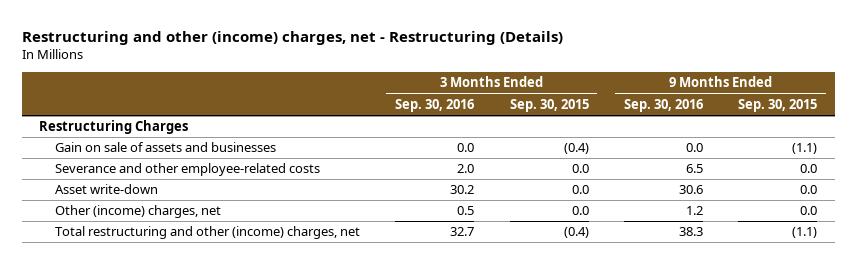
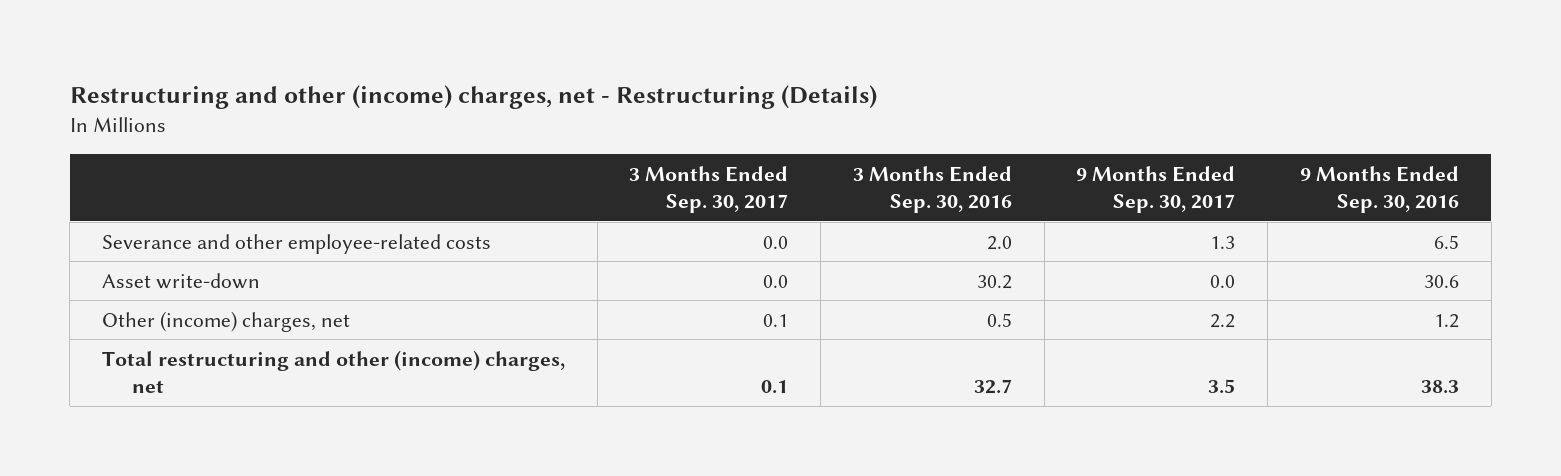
- | 3 Months Ended Sep. 30, 2016 | 3 Months Ended Sep. 30, 2015 | 9 Months Ended Sep. 30, 2016 | 9 Months Ended Sep. 30, 2015
+ | 3 Months Ended Sep. 30, 2017 | 3 Months Ended Sep. 30, 2016 | 9 Months Ended Sep. 30, 2017 | 9 Months Ended Sep. 30, 2016
- Restructuring Charges
- Gain on sale of assets and businesses | 0.0 | (0.4) | 0.0 | (1.1)

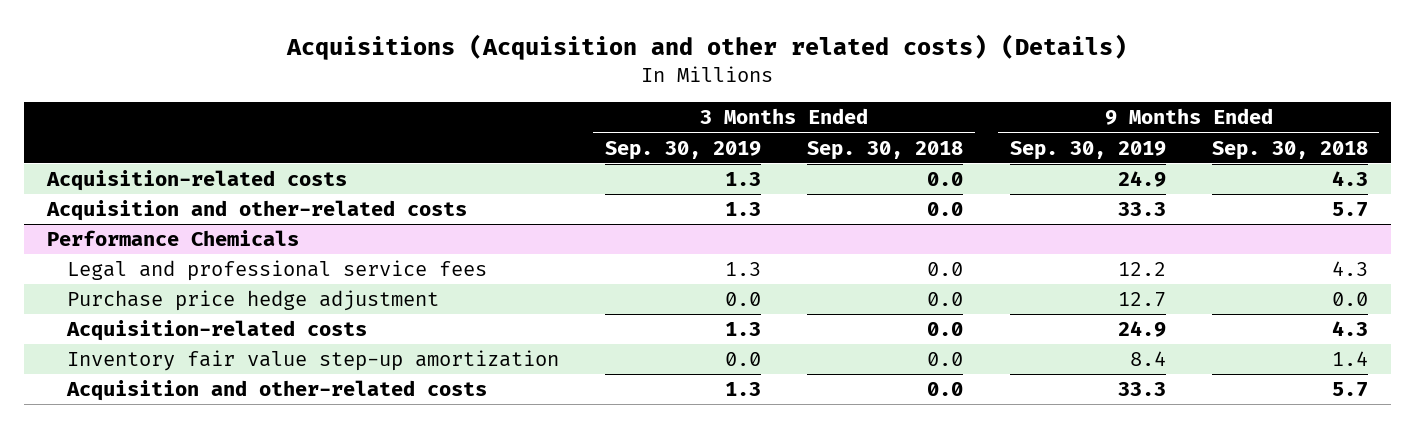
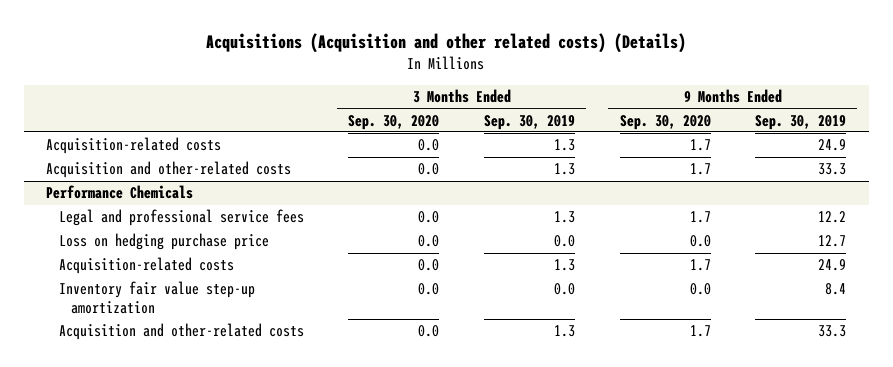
- | 3 Months Ended Sep. 30, 2019 | 3 Months Ended Sep. 30, 2018 | 9 Months Ended Sep. 30, 2019 | 9 Months Ended Sep. 30, 2018
+ | 3 Months Ended Sep. 30, 2020 | 3 Months Ended Sep. 30, 2019 | 9 Months Ended Sep. 30, 2020 | 9 Months Ended Sep. 30, 2019
@ Performance Chemicals
- Purchase price hedge adjustment | 0.0 | 0.0 | 12.7 | 0.0
+ Loss on hedging purchase price | 0.0 | 0.0 | 0.0 | 12.7

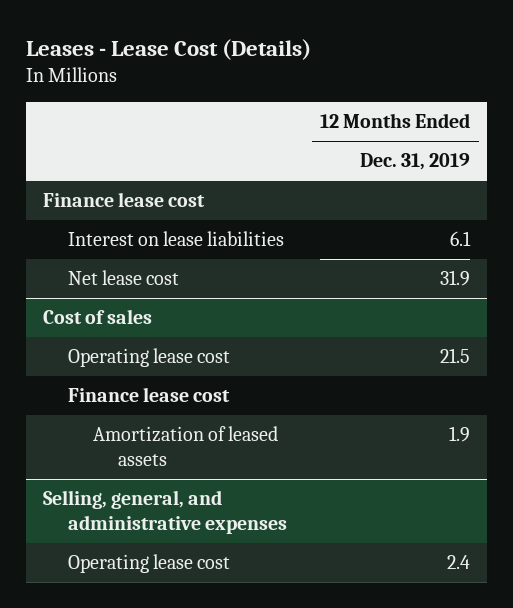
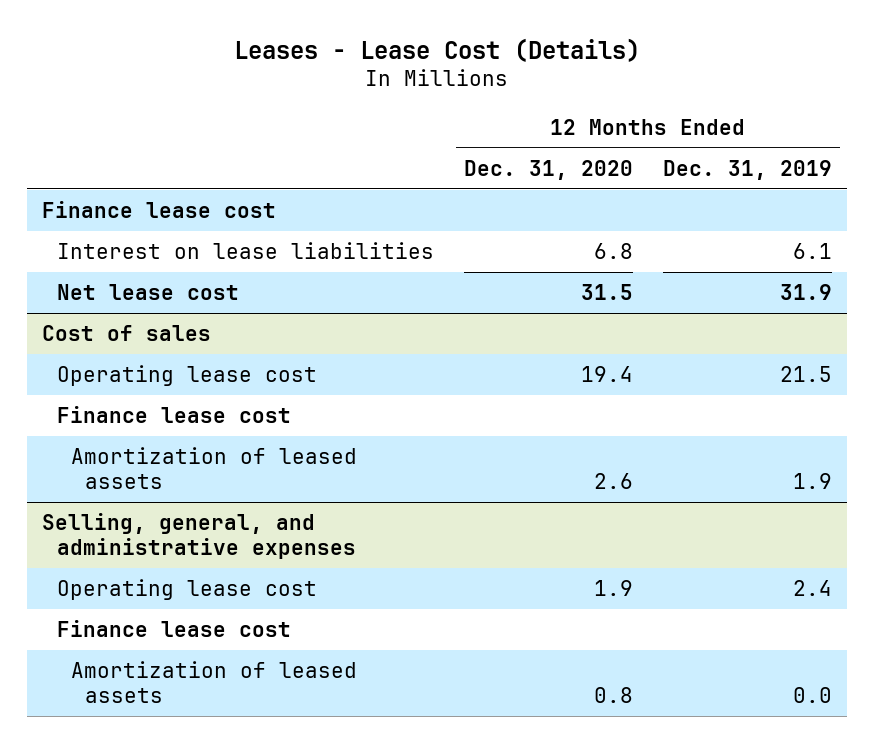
- | 12 Months Ended Dec. 31, 2019
+ | 12 Months Ended Dec. 31, 2020 | 12 Months Ended Dec. 31, 2019
@ Selling, general, and administrative expenses
+ Finance lease cost
+ Amortization of leased assets | 0.8 | 0.0

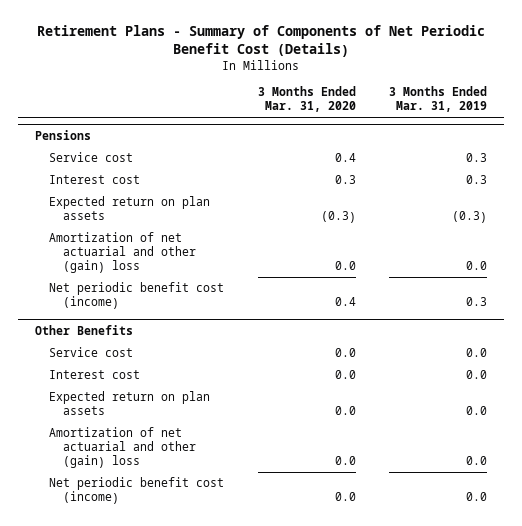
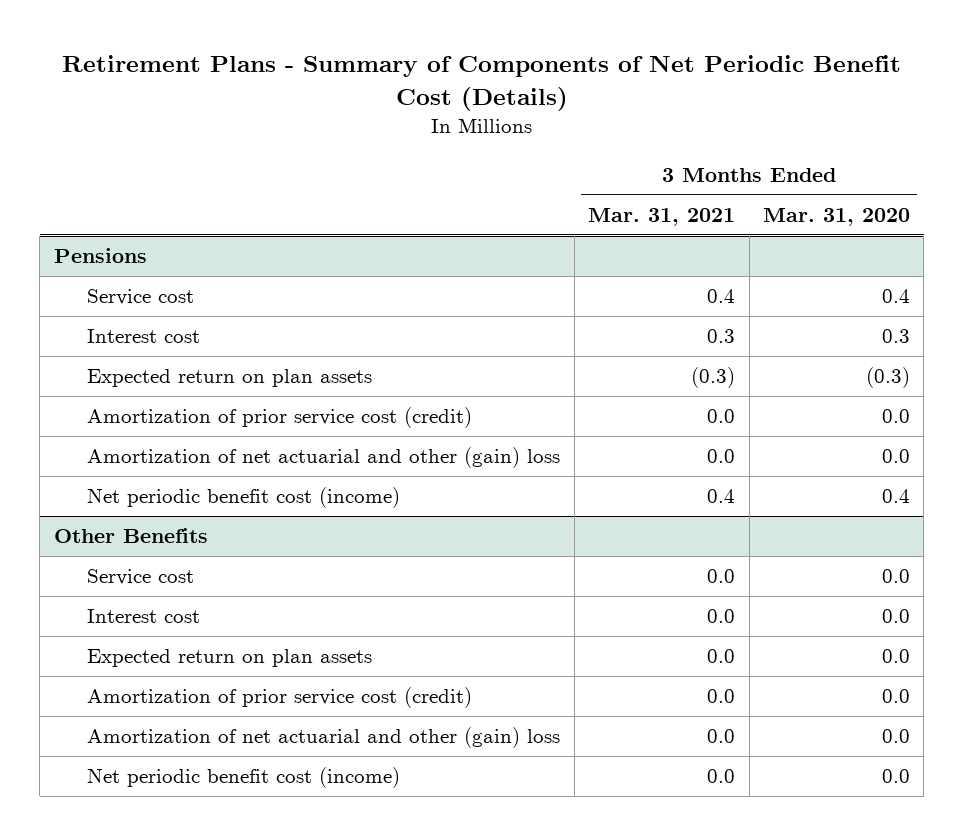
- | 3 Months Ended Mar. 31, 2020 | 3 Months Ended Mar. 31, 2019
+ | 3 Months Ended Mar. 31, 2021 | 3 Months Ended Mar. 31, 2020
@ Pensions
+ Amortization of prior service cost (credit) | 0.0 | 0.0
@ Other Benefits
+ Amortization of prior service cost (credit) | 0.0 | 0.0

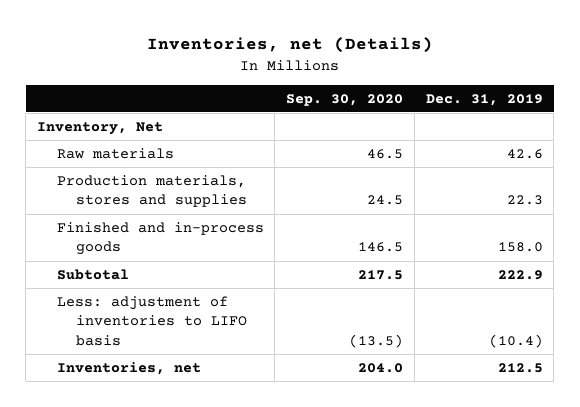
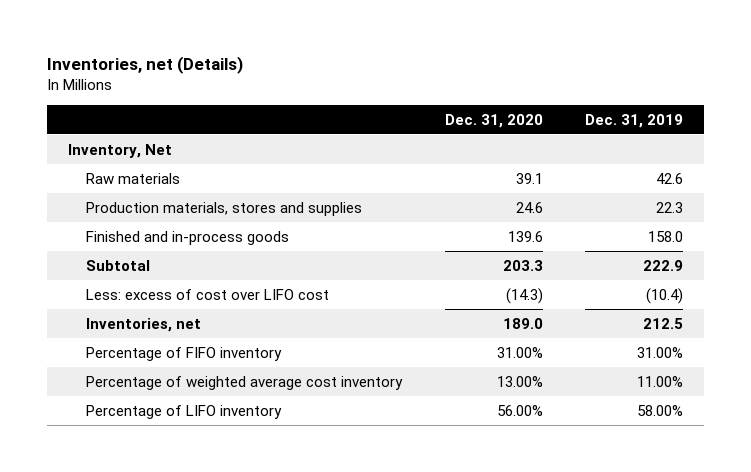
- | Sep. 30, 2020 | Dec. 31, 2019
+ | Dec. 31, 2020 | Dec. 31, 2019
- Less: adjustment of inventories to LIFO basis | (13.5) | (10.4)
+ Less: excess of cost over LIFO cost | (14.3) | (10.4)
+ Percentage of FIFO inventory | 31.00% | 31.00%
+ Percentage of weighted average cost inventory | 13.00% | 11.00%
+ Percentage of LIFO inventory | 56.00% | 58.00%

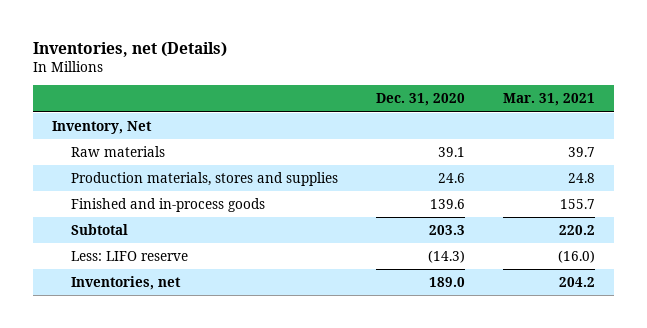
- | Dec. 31, 2020 | Dec. 31, 2019
+ | Dec. 31, 2020 | Mar. 31, 2021
- Less: excess of cost over LIFO cost | (14.3) | (10.4)
+ Less: LIFO reserve | (14.3) | (16.0)
- Percentage of FIFO inventory | 31.00% | 31.00%
- Percentage of weighted average cost inventory | 13.00% | 11.00%
- Percentage of LIFO inventory | 56.00% | 58.00%

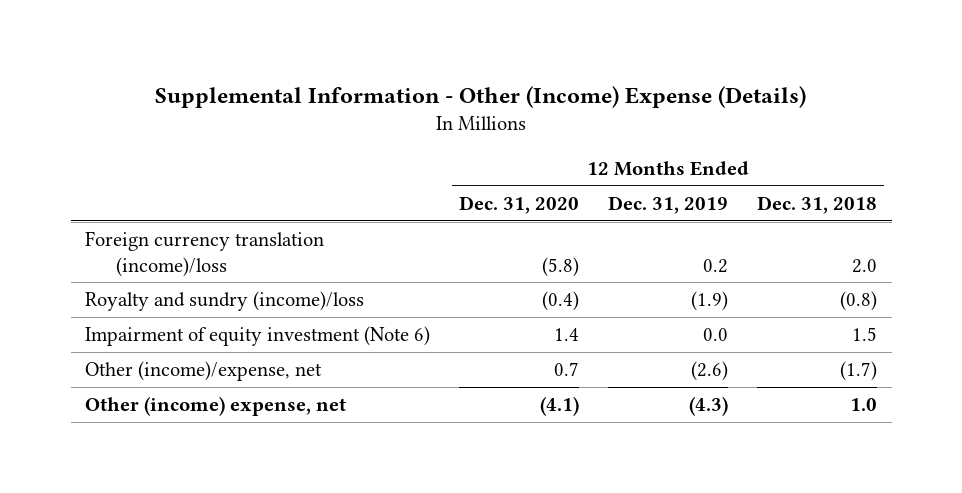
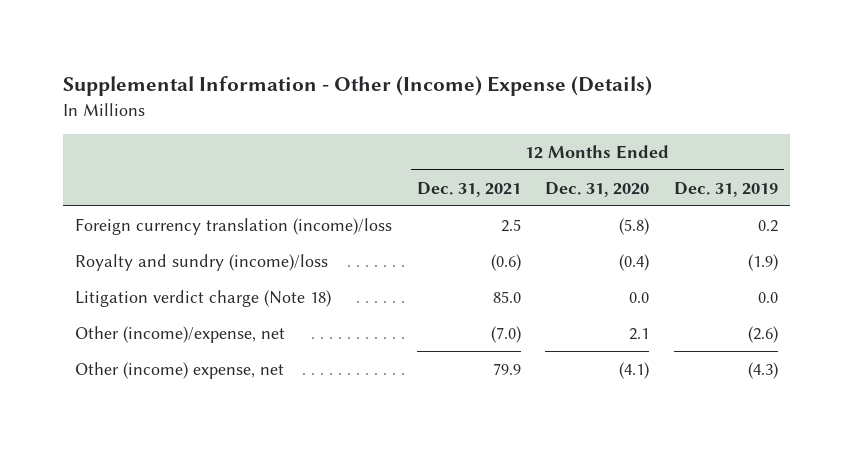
- | 12 Months Ended Dec. 31, 2020 | 12 Months Ended Dec. 31, 2019 | 12 Months Ended Dec. 31, 2018
+ | 12 Months Ended Dec. 31, 2021 | 12 Months Ended Dec. 31, 2020 | 12 Months Ended Dec. 31, 2019
- Impairment of equity investment (Note 6) | 1.4 | 0.0 | 1.5
- Other (income)/expense, net | 0.7 | (2.6) | (1.7)
+ Litigation verdict charge (Note 18) | 85.0 | 0.0 | 0.0
+ Other (income)/expense, net | (7.0) | 2.1 | (2.6)

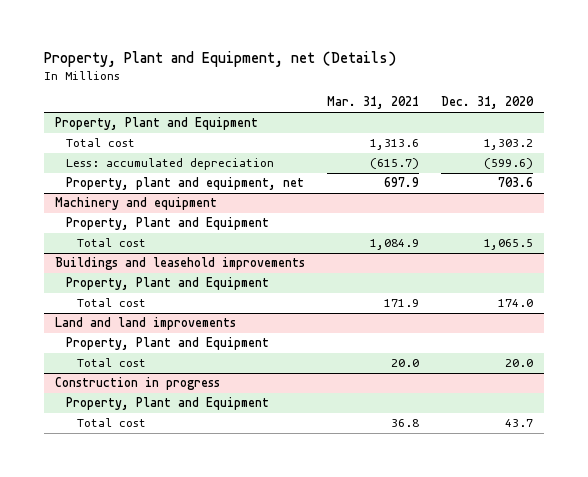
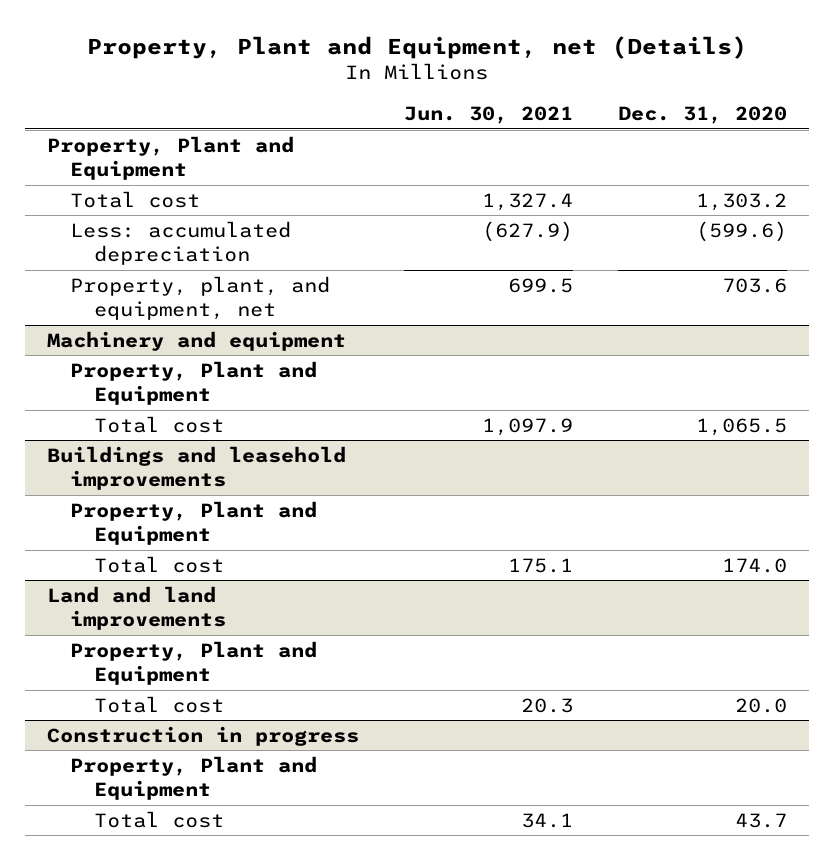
- | Mar. 31, 2021 | Dec. 31, 2020
+ | Jun. 30, 2021 | Dec. 31, 2020
- Property, plant and equipment, net | 697.9 | 703.6
+ Property, plant, and equipment, net | 699.5 | 703.6

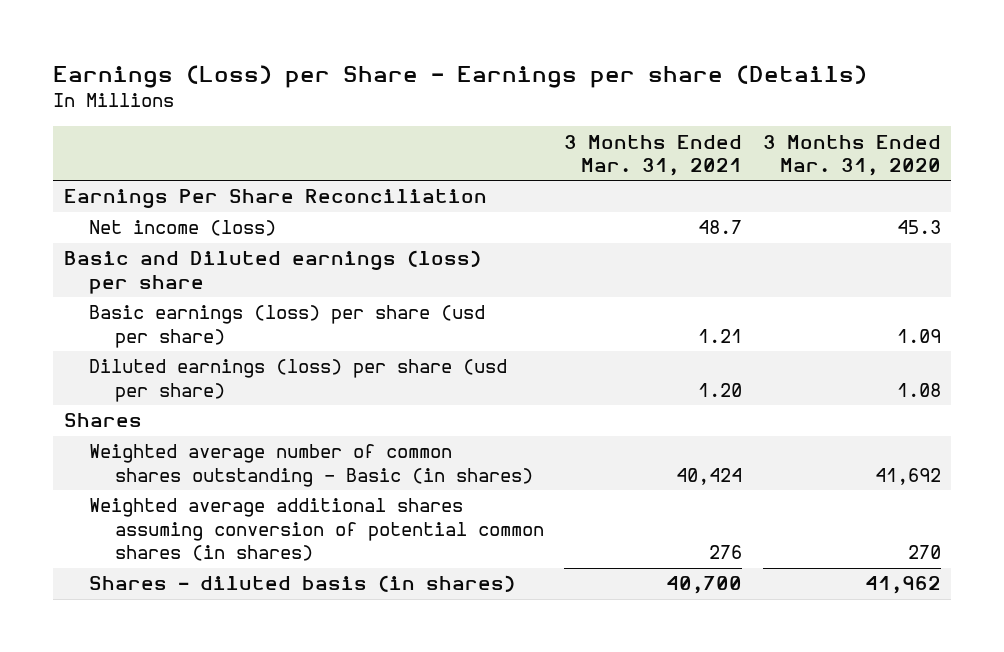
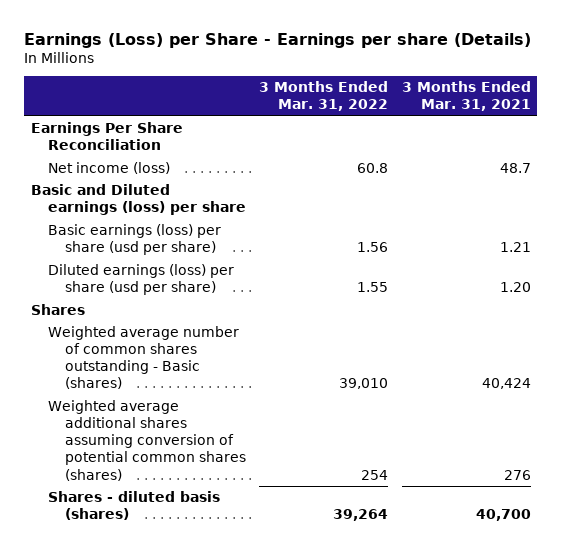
- | 3 Months Ended Mar. 31, 2021 | 3 Months Ended Mar. 31, 2020
+ | 3 Months Ended Mar. 31, 2022 | 3 Months Ended Mar. 31, 2021
- Weighted average number of common shares outstanding - Basic (in shares) | 40,424 | 41,692
- Weighted average additional shares assuming conversion of potential common shares (in shares) | 276 | 270
- Shares - diluted basis (in shares) | 40,700 | 41,962
+ Weighted average number of common shares outstanding - Basic (shares) | 39,010 | 40,424
+ Weighted average additional shares assuming conversion of potential common shares (shares) | 254 | 276
+ Shares - diluted basis (shares) | 39,264 | 40,700

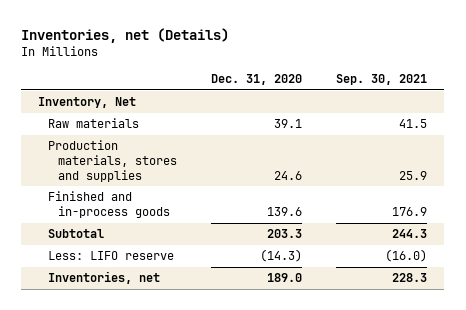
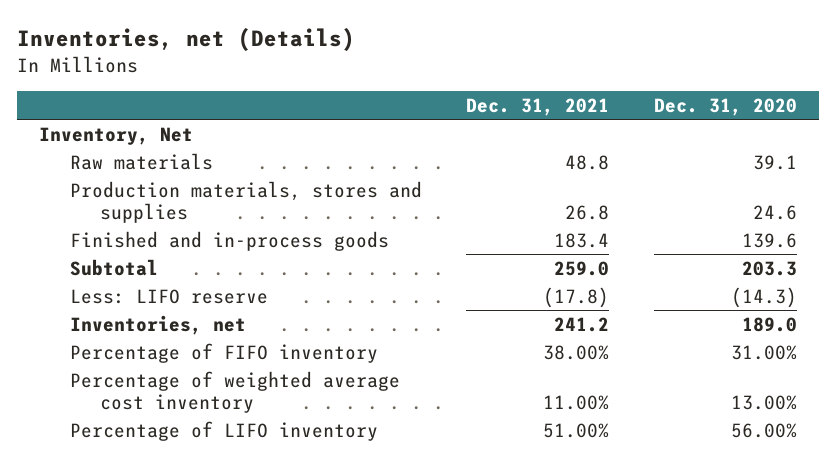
- | Dec. 31, 2020 | Sep. 30, 2021
+ | Dec. 31, 2021 | Dec. 31, 2020
+ Percentage of FIFO inventory | 38.00% | 31.00%
+ Percentage of weighted average cost inventory | 11.00% | 13.00%
+ Percentage of LIFO inventory | 51.00% | 56.00%

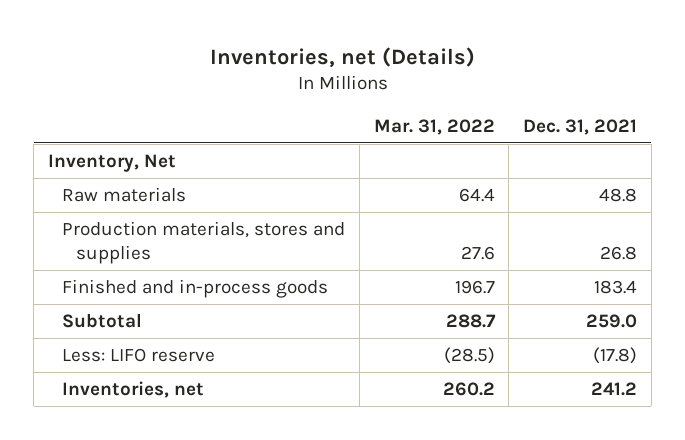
- | Dec. 31, 2021 | Dec. 31, 2020
+ | Mar. 31, 2022 | Dec. 31, 2021
- Percentage of FIFO inventory | 38.00% | 31.00%
- Percentage of weighted average cost inventory | 11.00% | 13.00%
- Percentage of LIFO inventory | 51.00% | 56.00%

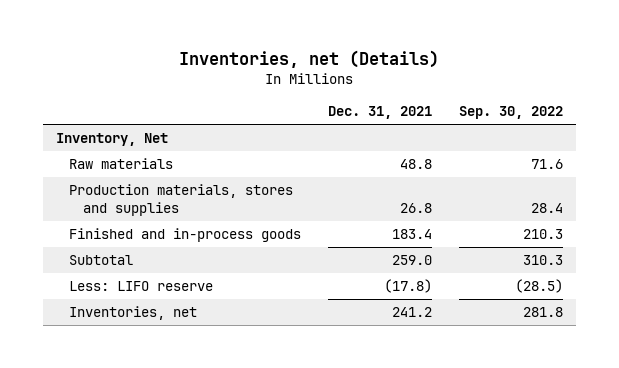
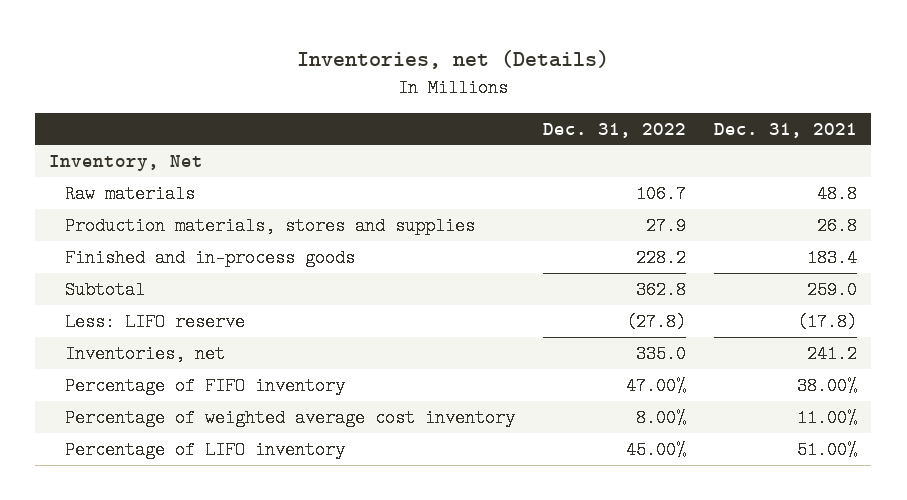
- | Dec. 31, 2021 | Sep. 30, 2022
+ | Dec. 31, 2022 | Dec. 31, 2021
+ Percentage of FIFO inventory | 47.00% | 38.00%
+ Percentage of weighted average cost inventory | 8.00% | 11.00%
+ Percentage of LIFO inventory | 45.00% | 51.00%

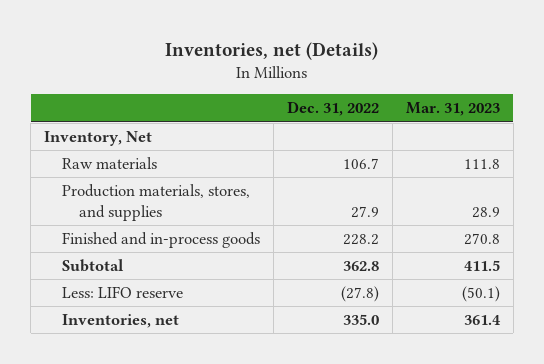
- | Dec. 31, 2022 | Dec. 31, 2021
+ | Dec. 31, 2022 | Mar. 31, 2023
- Production materials, stores and supplies | 27.9 | 26.8
+ Production materials, stores, and supplies | 27.9 | 28.9
- Percentage of FIFO inventory | 47.00% | 38.00%
- Percentage of weighted average cost inventory | 8.00% | 11.00%
- Percentage of LIFO inventory | 45.00% | 51.00%

